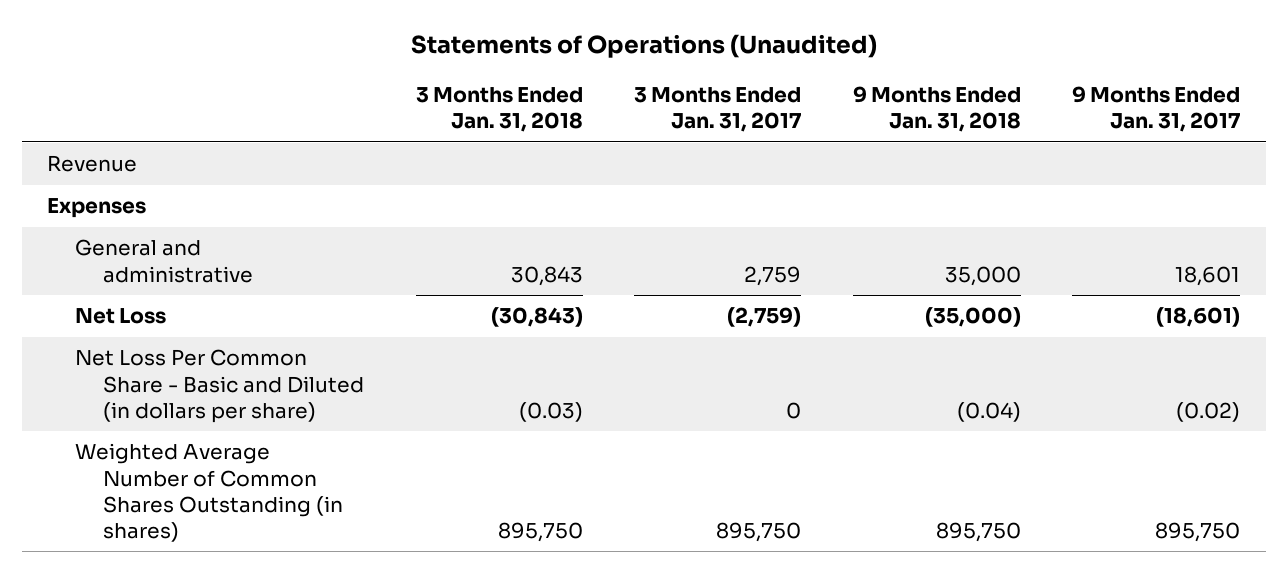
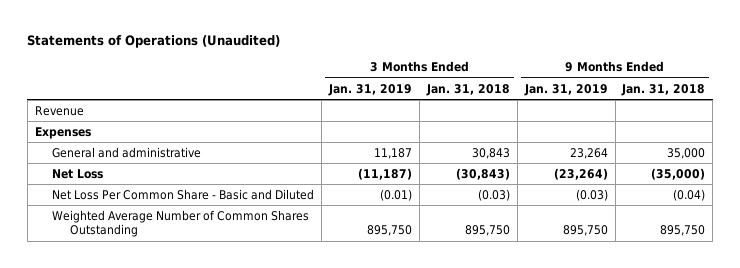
- | 3 Months Ended Jan. 31, 2018 | 3 Months Ended Jan. 31, 2017 | 9 Months Ended Jan. 31, 2018 | 9 Months Ended Jan. 31, 2017
+ | 3 Months Ended Jan. 31, 2019 | 3 Months Ended Jan. 31, 2018 | 9 Months Ended Jan. 31, 2019 | 9 Months Ended Jan. 31, 2018
- Net Loss Per Common Share - Basic and Diluted (in dollars per share) | (0.03) | 0 | (0.04) | (0.02)
- Weighted Average Number of Common Shares Outstanding (in shares) | 895,750 | 895,750 | 895,750 | 895,750
+ Net Loss Per Common Share - Basic and Diluted | (0.01) | (0.03) | (0.03) | (0.04)
+ Weighted Average Number of Common Shares Outstanding | 895,750 | 895,750 | 895,750 | 895,750

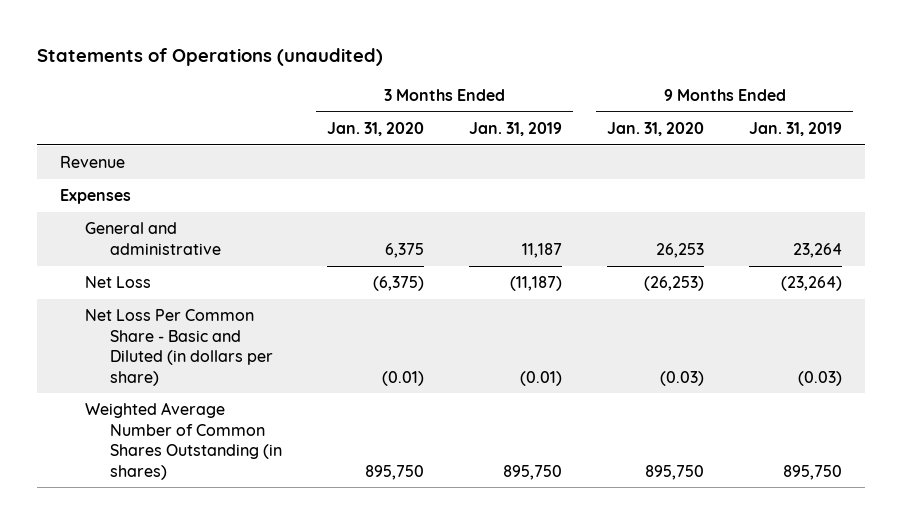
- Statements of Operations (Unaudited)
+ Statements of Operations (unaudited)
- | 3 Months Ended Jan. 31, 2019 | 3 Months Ended Jan. 31, 2018 | 9 Months Ended Jan. 31, 2019 | 9 Months Ended Jan. 31, 2018
+ | 3 Months Ended Jan. 31, 2020 | 3 Months Ended Jan. 31, 2019 | 9 Months Ended Jan. 31, 2020 | 9 Months Ended Jan. 31, 2019
- Net Loss Per Common Share - Basic and Diluted | (0.01) | (0.03) | (0.03) | (0.04)
- Weighted Average Number of Common Shares Outstanding | 895,750 | 895,750 | 895,750 | 895,750
+ Net Loss Per Common Share - Basic and Diluted (in dollars per share) | (0.01) | (0.01) | (0.03) | (0.03)
+ Weighted Average Number of Common Shares Outstanding (in shares) | 895,750 | 895,750 | 895,750 | 895,750

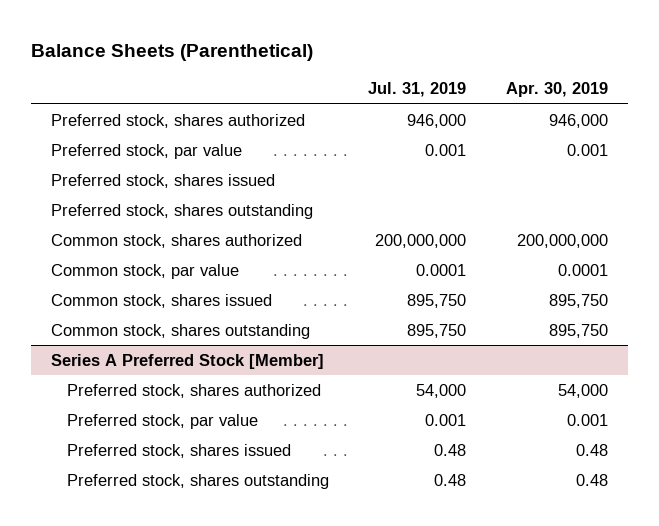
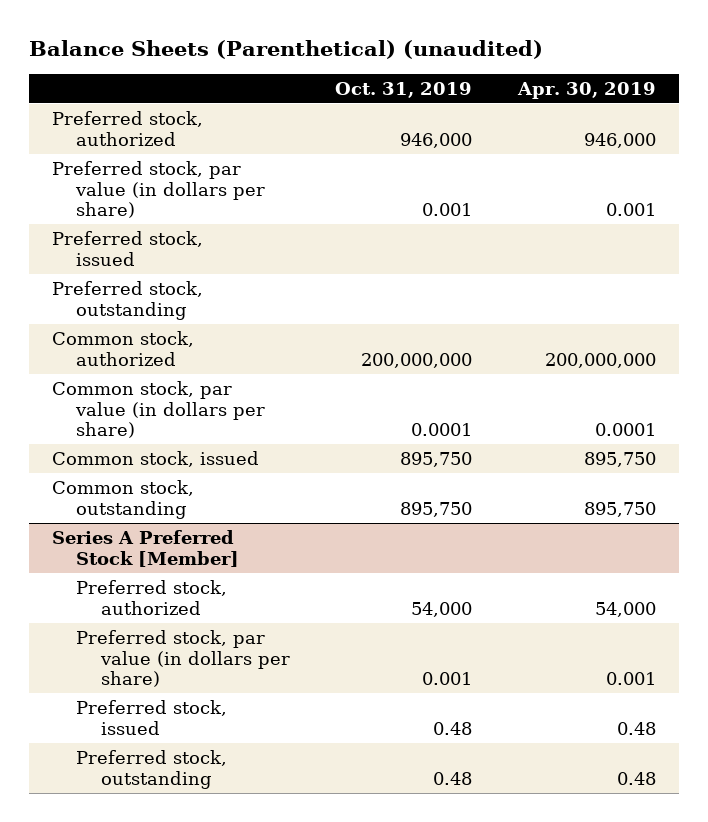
- Balance Sheets (Parenthetical)
+ Balance Sheets (Parenthetical) (unaudited)
- | Jul. 31, 2019 | Apr. 30, 2019
+ | Oct. 31, 2019 | Apr. 30, 2019
- Preferred stock, shares authorized | 946,000 | 946,000
- Preferred stock, par value | 0.001 | 0.001
- Preferred stock, shares issued
- Preferred stock, shares outstanding
- Common stock, shares authorized | 200,000,000 | 200,000,000
- Common stock, par value | 0.0001 | 0.0001
- Common stock, shares issued | 895,750 | 895,750
- Common stock, shares outstanding | 895,750 | 895,750
+ Preferred stock, authorized | 946,000 | 946,000
+ Preferred stock, par value (in dollars per share) | 0.001 | 0.001
+ Preferred stock, issued
+ Preferred stock, outstanding
+ Common stock, authorized | 200,000,000 | 200,000,000
+ Common stock, par value (in dollars per share) | 0.0001 | 0.0001
+ Common stock, issued | 895,750 | 895,750
+ Common stock, outstanding | 895,750 | 895,750
@ Series A Preferred Stock [Member]
- Preferred stock, shares authorized | 54,000 | 54,000
- Preferred stock, par value | 0.001 | 0.001
- Preferred stock, shares issued | 0.48 | 0.48
- Preferred stock, shares outstanding | 0.48 | 0.48
+ Preferred stock, authorized | 54,000 | 54,000
+ Preferred stock, par value (in dollars per share) | 0.001 | 0.001
+ Preferred stock, issued | 0.48 | 0.48
+ Preferred stock, outstanding | 0.48 | 0.48

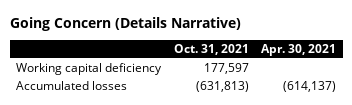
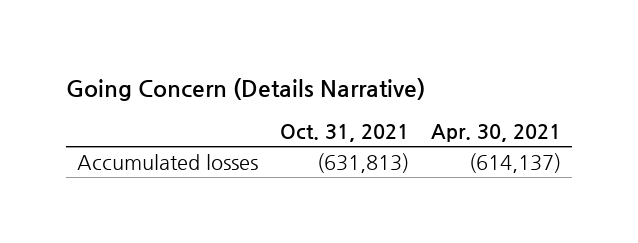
- Working capital deficiency | 177,597 |

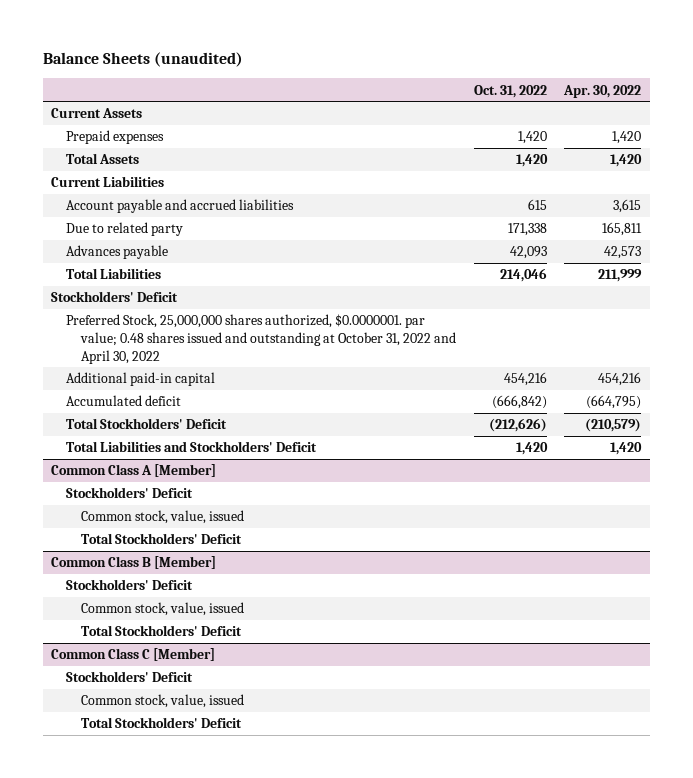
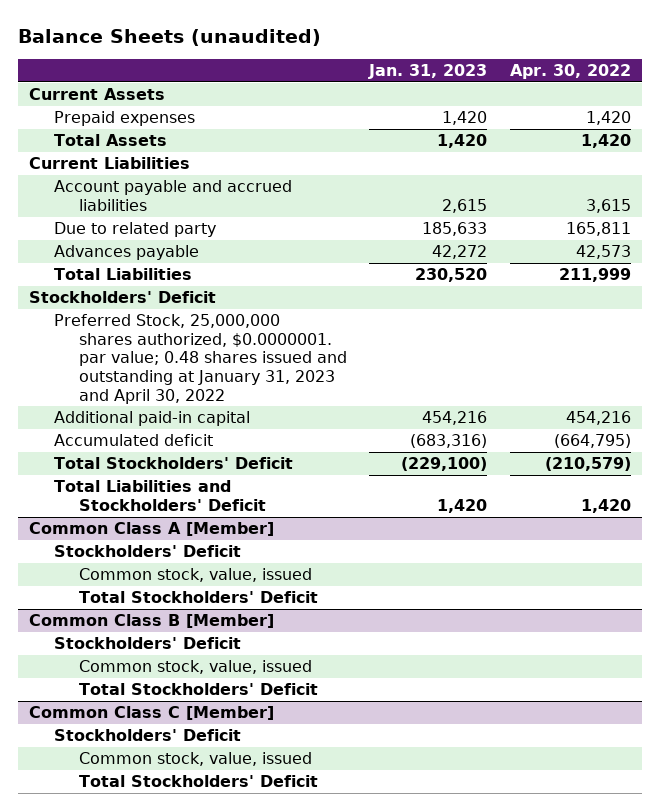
- | Oct. 31, 2022 | Apr. 30, 2022
+ | Jan. 31, 2023 | Apr. 30, 2022
- Preferred Stock, 25,000,000 shares authorized, $0.0000001. par value; 0.48 shares issued and outstanding at October 31, 2022 and April 30, 2022
+ Preferred Stock, 25,000,000 shares authorized, $0.0000001. par value; 0.48 shares issued and outstanding at January 31, 2023 and April 30, 2022

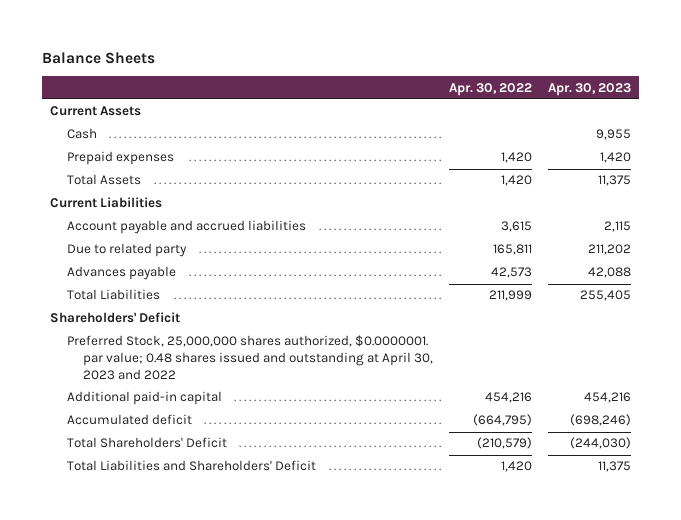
- Balance Sheets (unaudited)
+ Balance Sheets
- | Jan. 31, 2023 | Apr. 30, 2022
+ | Apr. 30, 2022 | Apr. 30, 2023
+ Cash | | 9,955
- Stockholders' Deficit
- Preferred Stock, 25,000,000 shares authorized, $0.0000001. par value; 0.48 shares issued and outstanding at January 31, 2023 and April 30, 2022
+ Shareholders' Deficit
+ Preferred Stock, 25,000,000 shares authorized, $0.0000001. par value; 0.48 shares issued and outstanding at April 30, 2023 and 2022
- Total Stockholders' Deficit | (229,100) | (210,579)
- Total Liabilities and Stockholders' Deficit | 1,420 | 1,420
- Common Class A [Member]
- Stockholders' Deficit
- Common stock, value, issued
- Total Stockholders' Deficit
- Common Class B [Member]
- Stockholders' Deficit
- Common stock, value, issued
- Total Stockholders' Deficit
- Common Class C [Member]
- Stockholders' Deficit
- Common stock, value, issued
- Total Stockholders' Deficit
+ Total Shareholders' Deficit | (210,579) | (244,030)
+ Total Liabilities and Shareholders' Deficit | 1,420 | 11,375

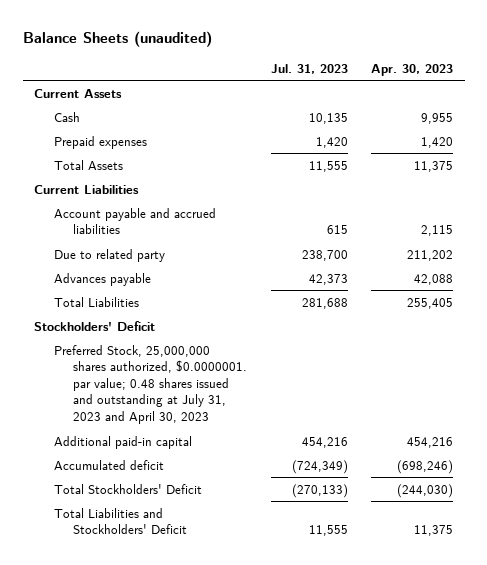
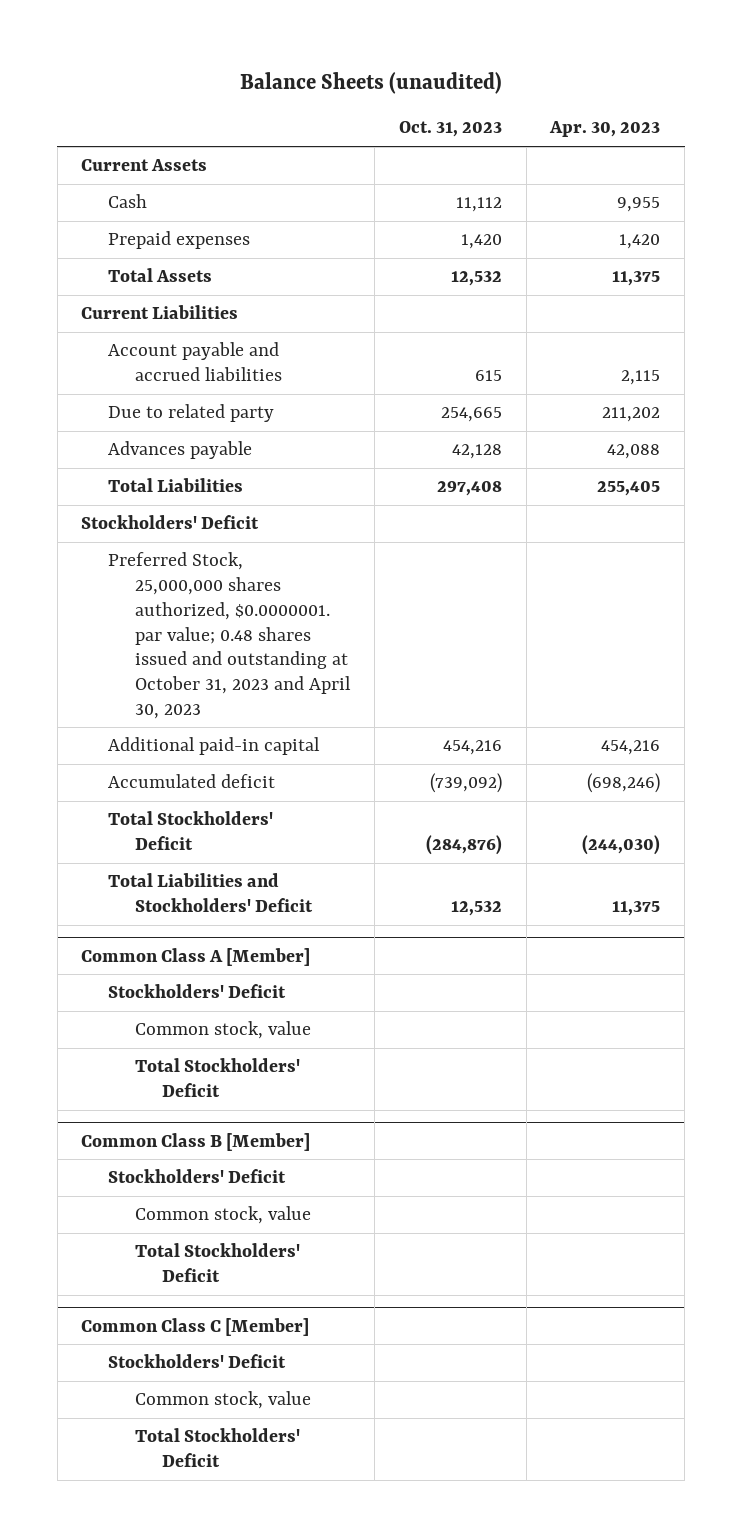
- | Jul. 31, 2023 | Apr. 30, 2023
+ | Oct. 31, 2023 | Apr. 30, 2023
- Preferred Stock, 25,000,000 shares authorized, $0.0000001. par value; 0.48 shares issued and outstanding at July 31, 2023 and April 30, 2023
+ Preferred Stock, 25,000,000 shares authorized, $0.0000001. par value; 0.48 shares issued and outstanding at October 31, 2023 and April 30, 2023
+ Common Class A [Member]
+ Stockholders' Deficit
+ Common stock, value
+ Total Stockholders' Deficit
+ Common Class B [Member]
+ Stockholders' Deficit
+ Common stock, value
+ Total Stockholders' Deficit
+ Common Class C [Member]
+ Stockholders' Deficit
+ Common stock, value
+ Total Stockholders' Deficit

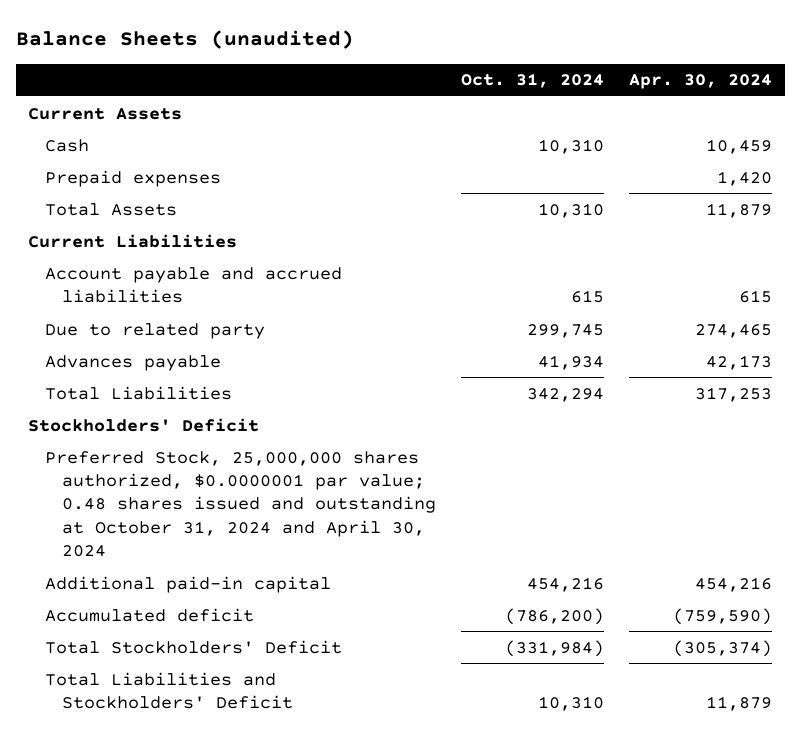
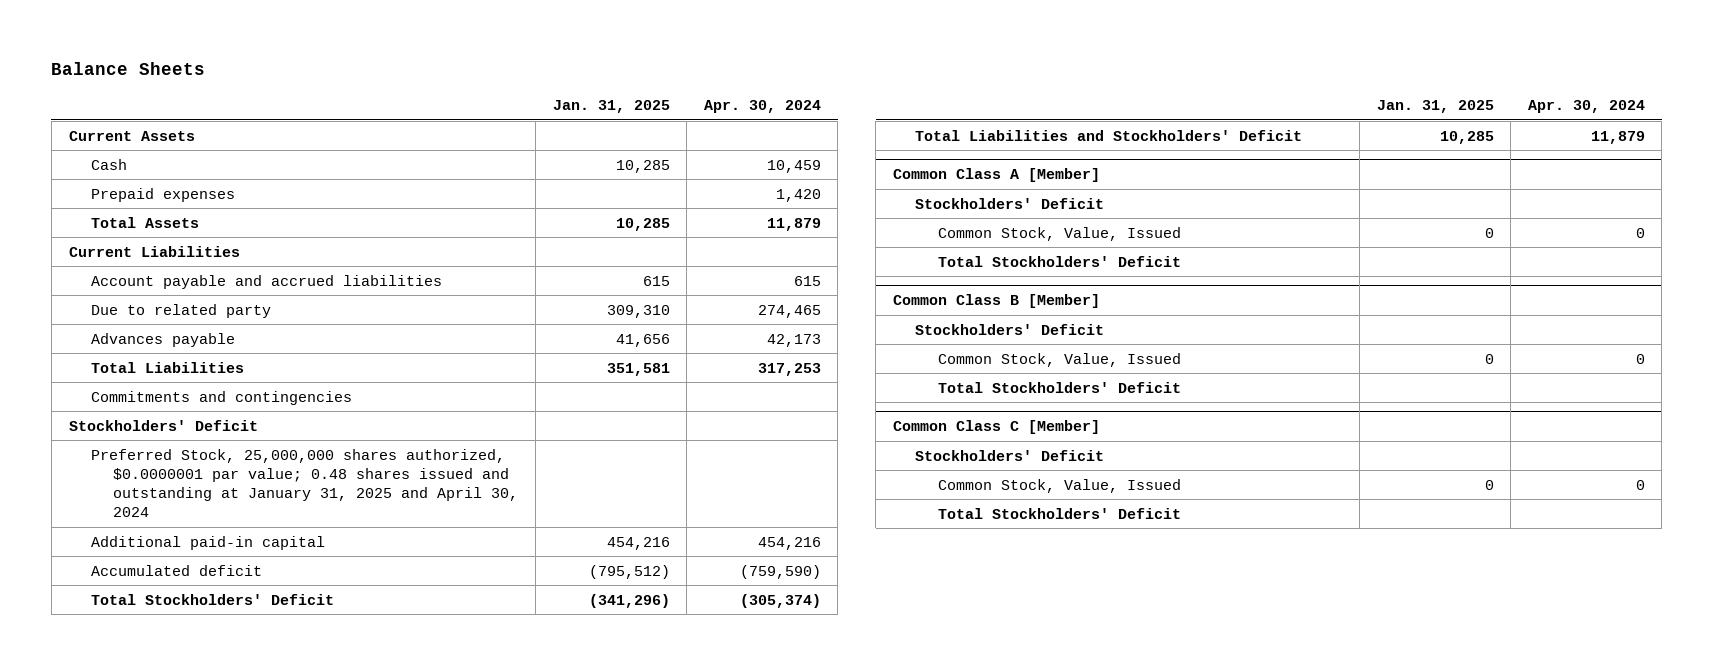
- Balance Sheets (unaudited)
+ Balance Sheets
- | Oct. 31, 2024 | Apr. 30, 2024
+ | Jan. 31, 2025 | Apr. 30, 2024
+ Commitments and contingencies
- Preferred Stock, 25,000,000 shares authorized, $0.0000001 par value; 0.48 shares issued and outstanding at October 31, 2024 and April 30, 2024
+ Preferred Stock, 25,000,000 shares authorized, $0.0000001 par value; 0.48 shares issued and outstanding at January 31, 2025 and April 30, 2024
+ Common Class A [Member]
+ Stockholders' Deficit
+ Common Stock, Value, Issued | 0 | 0
+ Total Stockholders' Deficit
+ Common Class B [Member]
+ Stockholders' Deficit
+ Common Stock, Value, Issued | 0 | 0
+ Total Stockholders' Deficit
+ Common Class C [Member]
+ Stockholders' Deficit
+ Common Stock, Value, Issued | 0 | 0
+ Total Stockholders' Deficit

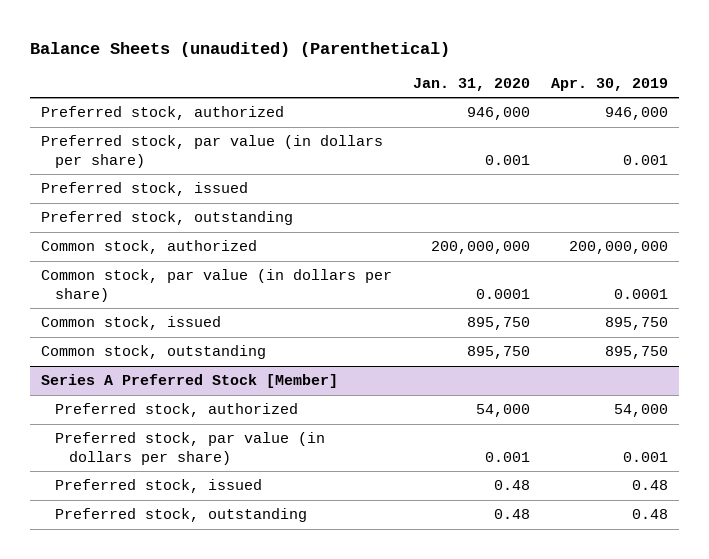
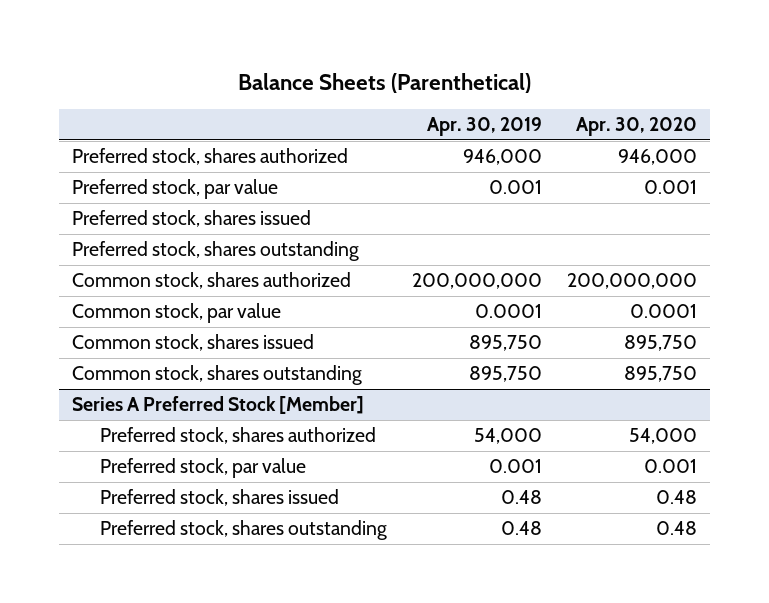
- Balance Sheets (unaudited) (Parenthetical)
+ Balance Sheets (Parenthetical)
- | Jan. 31, 2020 | Apr. 30, 2019
+ | Apr. 30, 2019 | Apr. 30, 2020
- Preferred stock, authorized | 946,000 | 946,000
- Preferred stock, par value (in dollars per share) | 0.001 | 0.001
- Preferred stock, issued
- Preferred stock, outstanding
- Common stock, authorized | 200,000,000 | 200,000,000
- Common stock, par value (in dollars per share) | 0.0001 | 0.0001
- Common stock, issued | 895,750 | 895,750
- Common stock, outstanding | 895,750 | 895,750
+ Preferred stock, shares authorized | 946,000 | 946,000
+ Preferred stock, par value | 0.001 | 0.001
+ Preferred stock, shares issued
+ Preferred stock, shares outstanding
+ Common stock, shares authorized | 200,000,000 | 200,000,000
+ Common stock, par value | 0.0001 | 0.0001
+ Common stock, shares issued | 895,750 | 895,750
+ Common stock, shares outstanding | 895,750 | 895,750
@ Series A Preferred Stock [Member]
- Preferred stock, authorized | 54,000 | 54,000
- Preferred stock, par value (in dollars per share) | 0.001 | 0.001
- Preferred stock, issued | 0.48 | 0.48
- Preferred stock, outstanding | 0.48 | 0.48
+ Preferred stock, shares authorized | 54,000 | 54,000
+ Preferred stock, par value | 0.001 | 0.001
+ Preferred stock, shares issued | 0.48 | 0.48
+ Preferred stock, shares outstanding | 0.48 | 0.48

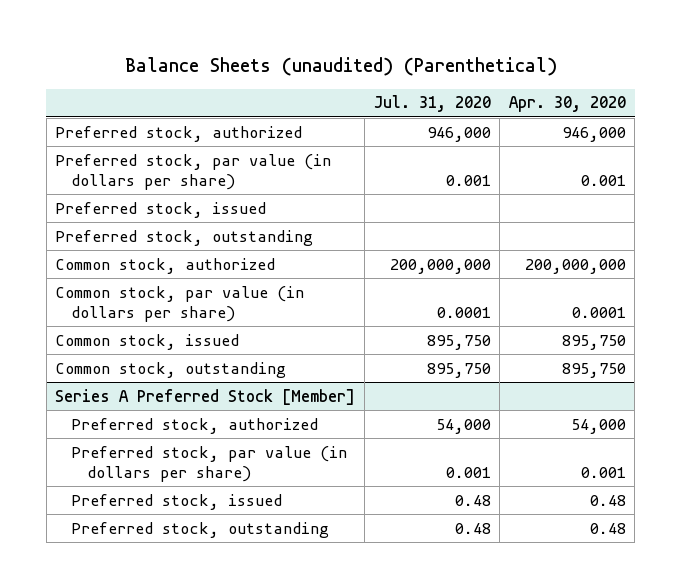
- Balance Sheets (Parenthetical)
+ Balance Sheets (unaudited) (Parenthetical)
- | Apr. 30, 2019 | Apr. 30, 2020
+ | Jul. 31, 2020 | Apr. 30, 2020
- Preferred stock, shares authorized | 946,000 | 946,000
- Preferred stock, par value | 0.001 | 0.001
- Preferred stock, shares issued
- Preferred stock, shares outstanding
- Common stock, shares authorized | 200,000,000 | 200,000,000
- Common stock, par value | 0.0001 | 0.0001
- Common stock, shares issued | 895,750 | 895,750
- Common stock, shares outstanding | 895,750 | 895,750
+ Preferred stock, authorized | 946,000 | 946,000
+ Preferred stock, par value (in dollars per share) | 0.001 | 0.001
+ Preferred stock, issued
+ Preferred stock, outstanding
+ Common stock, authorized | 200,000,000 | 200,000,000
+ Common stock, par value (in dollars per share) | 0.0001 | 0.0001
+ Common stock, issued | 895,750 | 895,750
+ Common stock, outstanding | 895,750 | 895,750
@ Series A Preferred Stock [Member]
- Preferred stock, shares authorized | 54,000 | 54,000
- Preferred stock, par value | 0.001 | 0.001
- Preferred stock, shares issued | 0.48 | 0.48
- Preferred stock, shares outstanding | 0.48 | 0.48
+ Preferred stock, authorized | 54,000 | 54,000
+ Preferred stock, par value (in dollars per share) | 0.001 | 0.001
+ Preferred stock, issued | 0.48 | 0.48
+ Preferred stock, outstanding | 0.48 | 0.48

